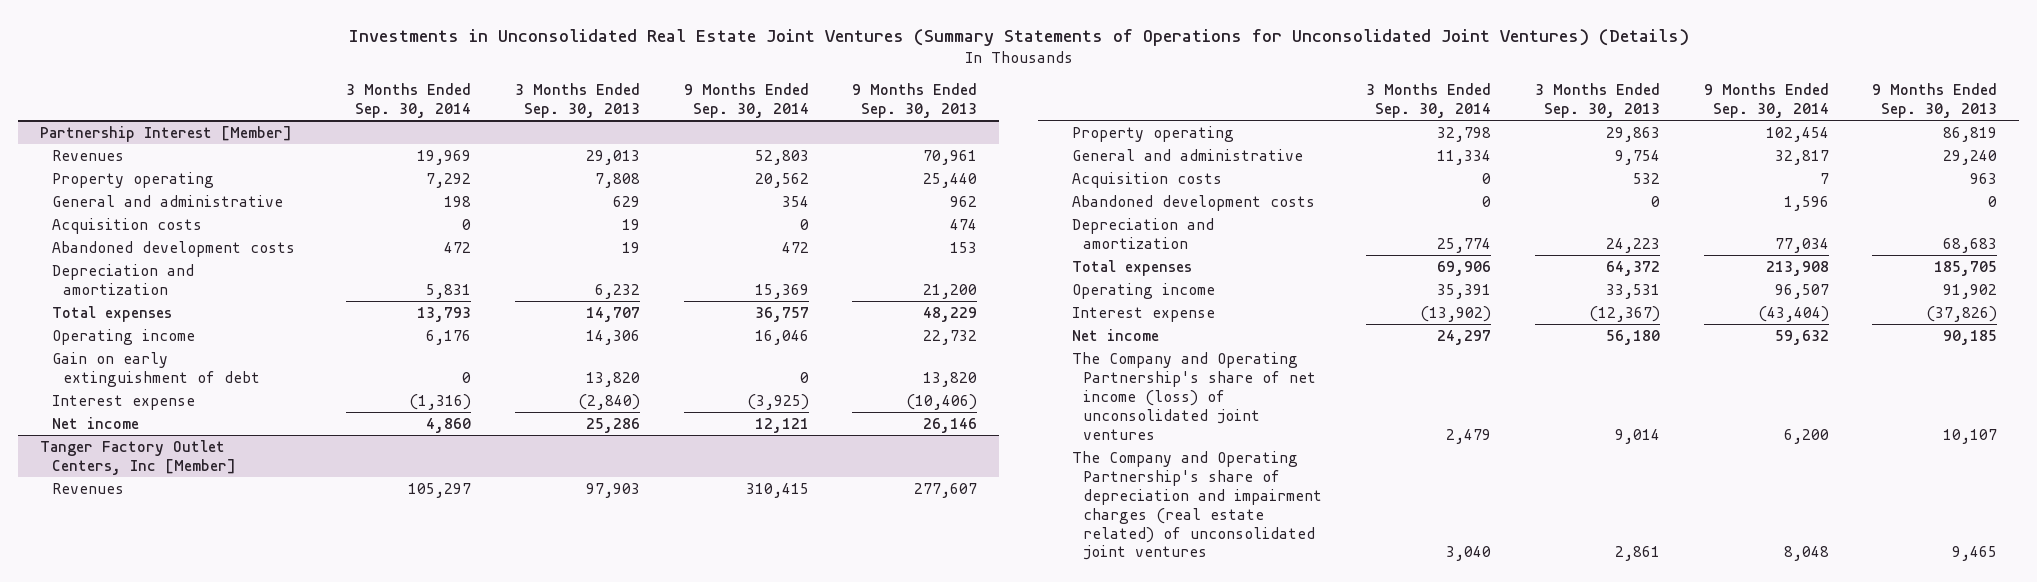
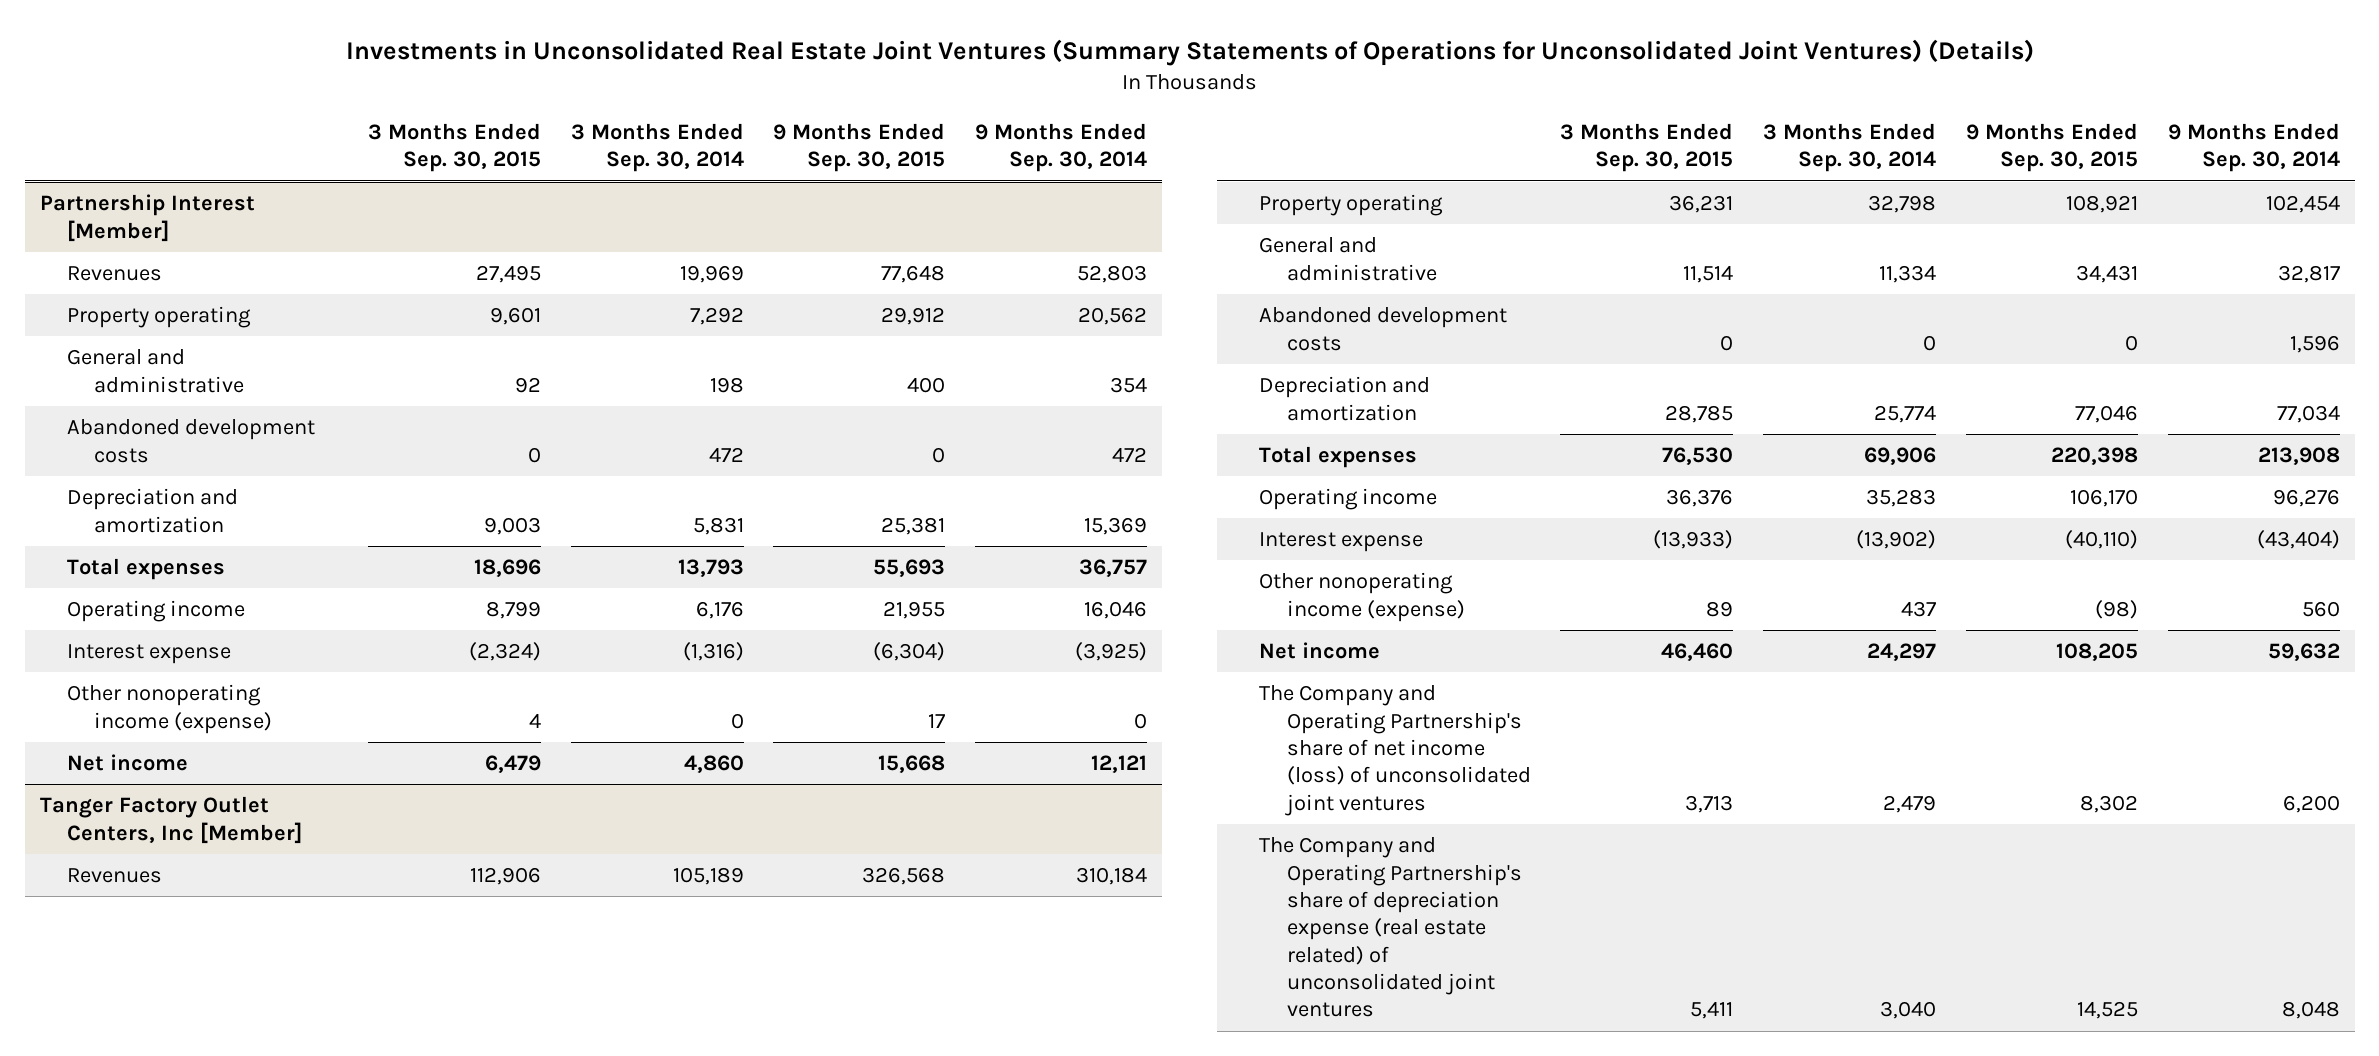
- | 3 Months Ended Sep. 30, 2014 | 3 Months Ended Sep. 30, 2013 | 9 Months Ended Sep. 30, 2014 | 9 Months Ended Sep. 30, 2013
+ | 3 Months Ended Sep. 30, 2015 | 3 Months Ended Sep. 30, 2014 | 9 Months Ended Sep. 30, 2015 | 9 Months Ended Sep. 30, 2014
@ Partnership Interest [Member]
- Acquisition costs | 0 | 19 | 0 | 474
- Gain on early extinguishment of debt | 0 | 13,820 | 0 | 13,820
+ Other nonoperating income (expense) | 4 | 0 | 17 | 0
@ Tanger Factory Outlet Centers, Inc [Member]
- Revenues | 105,297 | 97,903 | 310,415 | 277,607
+ Revenues | 112,906 | 105,189 | 326,568 | 310,184
- Acquisition costs | 0 | 532 | 7 | 963
- Operating income | 35,391 | 33,531 | 96,507 | 91,902
+ Operating income | 36,376 | 35,283 | 106,170 | 96,276
+ Other nonoperating income (expense) | 89 | 437 | (98) | 560
- The Company and Operating Partnership's share of depreciation and impairment charges (real estate related) of unconsolidated joint ventures | 3,040 | 2,861 | 8,048 | 9,465
+ The Company and Operating Partnership's share of depreciation expense (real estate related) of unconsolidated joint ventures | 5,411 | 3,040 | 14,525 | 8,048

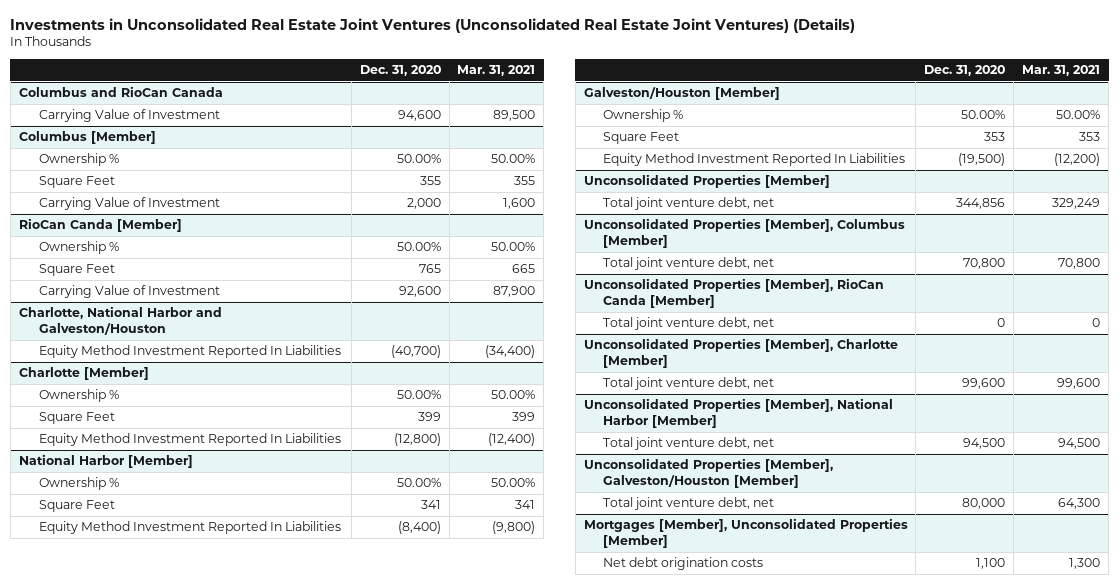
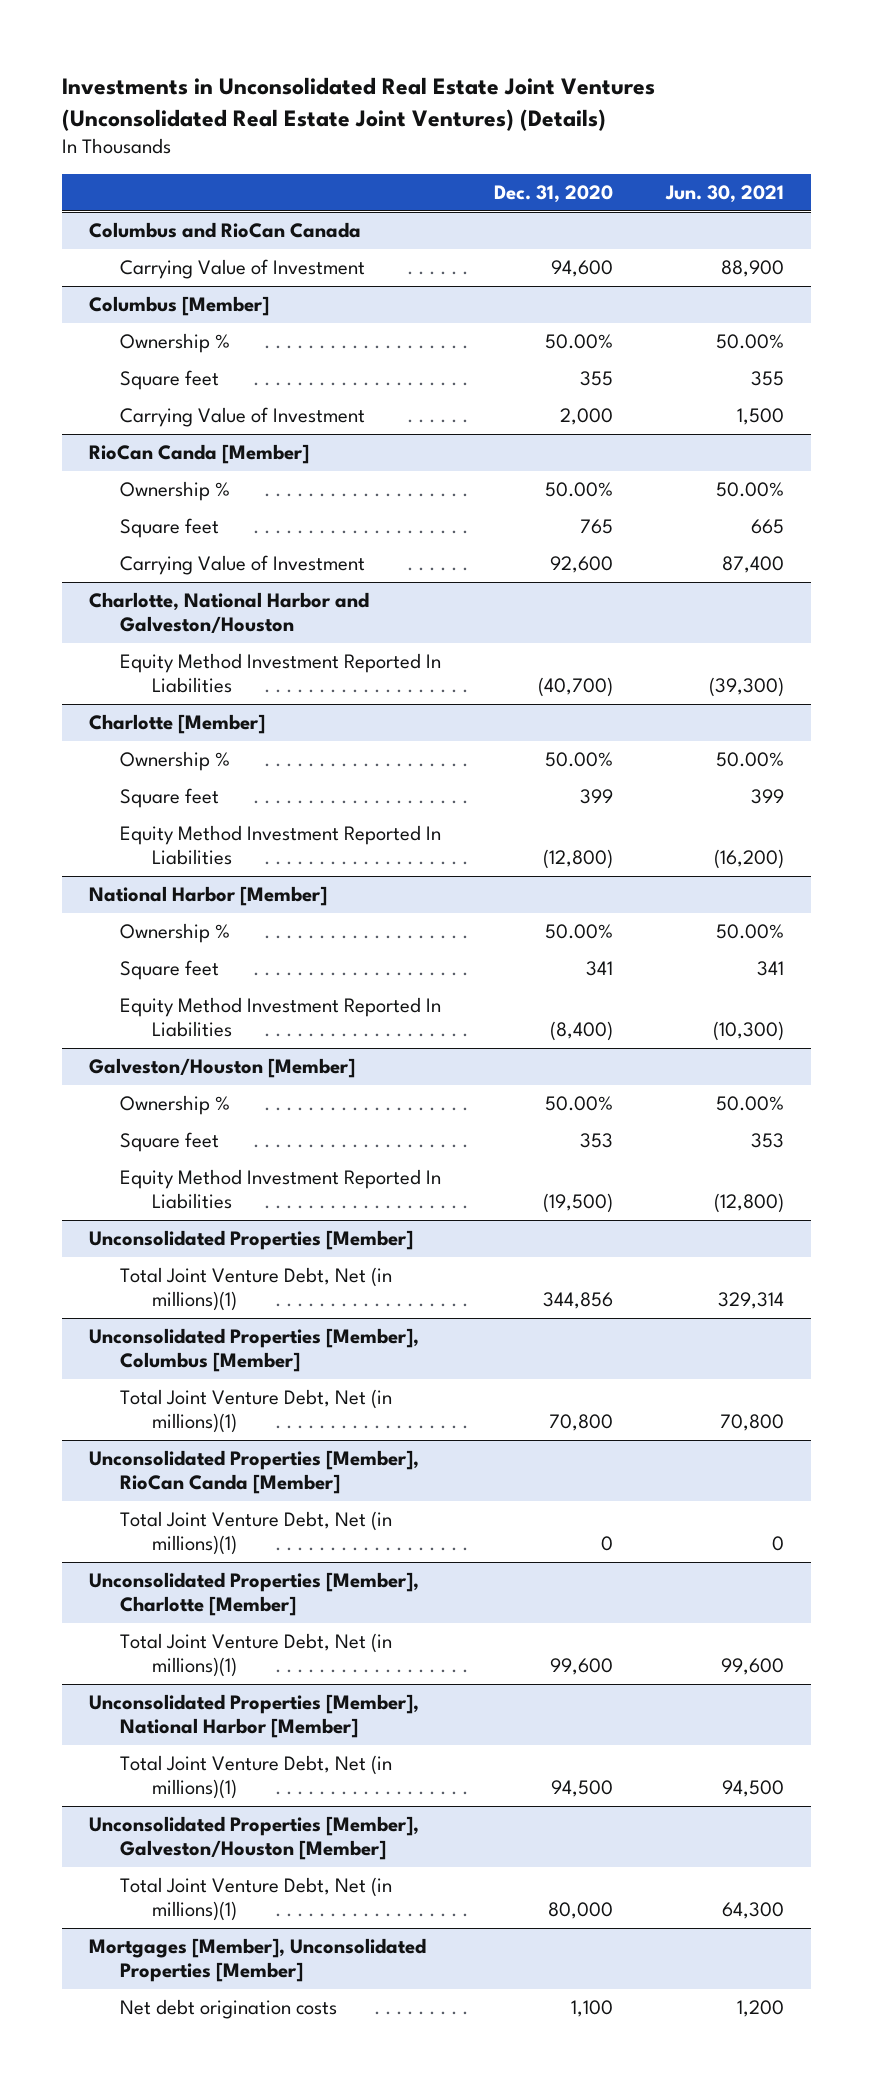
- | Dec. 31, 2020 | Mar. 31, 2021
+ | Dec. 31, 2020 | Jun. 30, 2021
@ Columbus [Member]
- Square Feet | 355 | 355
+ Square feet | 355 | 355
@ RioCan Canda [Member]
- Square Feet | 765 | 665
+ Square feet | 765 | 665
@ Charlotte [Member]
- Square Feet | 399 | 399
+ Square feet | 399 | 399
@ National Harbor [Member]
- Square Feet | 341 | 341
+ Square feet | 341 | 341
@ Galveston/Houston [Member]
- Square Feet | 353 | 353
+ Square feet | 353 | 353
@ Unconsolidated Properties [Member]
- Total joint venture debt, net | 344,856 | 329,249
+ Total Joint Venture Debt, Net (in millions)(1) | 344,856 | 329,314
@ Unconsolidated Properties [Member], Columbus [Member]
- Total joint venture debt, net | 70,800 | 70,800
+ Total Joint Venture Debt, Net (in millions)(1) | 70,800 | 70,800
@ Unconsolidated Properties [Member], RioCan Canda [Member]
- Total joint venture debt, net | 0 | 0
+ Total Joint Venture Debt, Net (in millions)(1) | 0 | 0
@ Unconsolidated Properties [Member], Charlotte [Member]
- Total joint venture debt, net | 99,600 | 99,600
+ Total Joint Venture Debt, Net (in millions)(1) | 99,600 | 99,600
@ Unconsolidated Properties [Member], National Harbor [Member]
- Total joint venture debt, net | 94,500 | 94,500
+ Total Joint Venture Debt, Net (in millions)(1) | 94,500 | 94,500
@ Unconsolidated Properties [Member], Galveston/Houston [Member]
- Total joint venture debt, net | 80,000 | 64,300
+ Total Joint Venture Debt, Net (in millions)(1) | 80,000 | 64,300

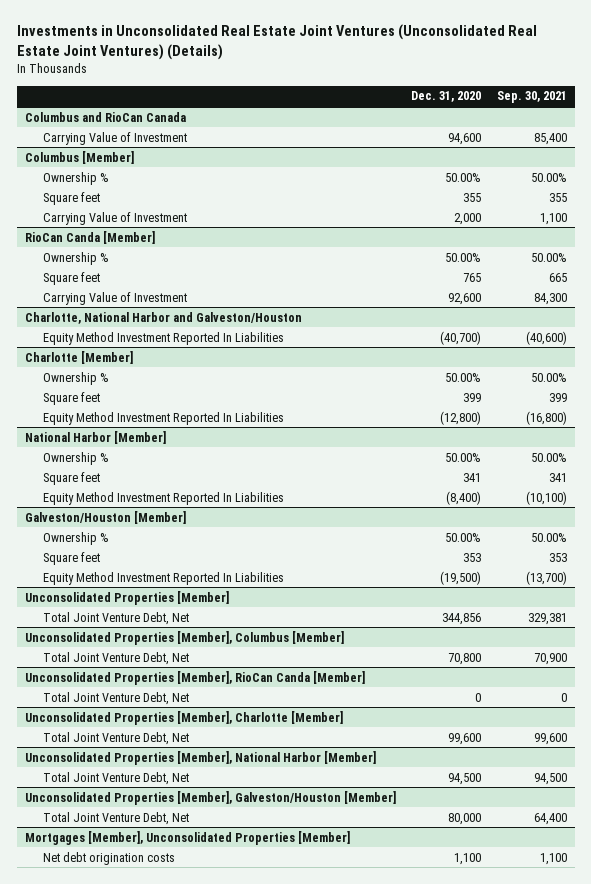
- | Dec. 31, 2020 | Jun. 30, 2021
+ | Dec. 31, 2020 | Sep. 30, 2021
@ Unconsolidated Properties [Member]
- Total Joint Venture Debt, Net (in millions)(1) | 344,856 | 329,314
+ Total Joint Venture Debt, Net | 344,856 | 329,381
@ Unconsolidated Properties [Member], Columbus [Member]
- Total Joint Venture Debt, Net (in millions)(1) | 70,800 | 70,800
+ Total Joint Venture Debt, Net | 70,800 | 70,900
@ Unconsolidated Properties [Member], RioCan Canda [Member]
- Total Joint Venture Debt, Net (in millions)(1) | 0 | 0
+ Total Joint Venture Debt, Net | 0 | 0
@ Unconsolidated Properties [Member], Charlotte [Member]
- Total Joint Venture Debt, Net (in millions)(1) | 99,600 | 99,600
+ Total Joint Venture Debt, Net | 99,600 | 99,600
@ Unconsolidated Properties [Member], National Harbor [Member]
- Total Joint Venture Debt, Net (in millions)(1) | 94,500 | 94,500
+ Total Joint Venture Debt, Net | 94,500 | 94,500
@ Unconsolidated Properties [Member], Galveston/Houston [Member]
- Total Joint Venture Debt, Net (in millions)(1) | 80,000 | 64,300
+ Total Joint Venture Debt, Net | 80,000 | 64,400

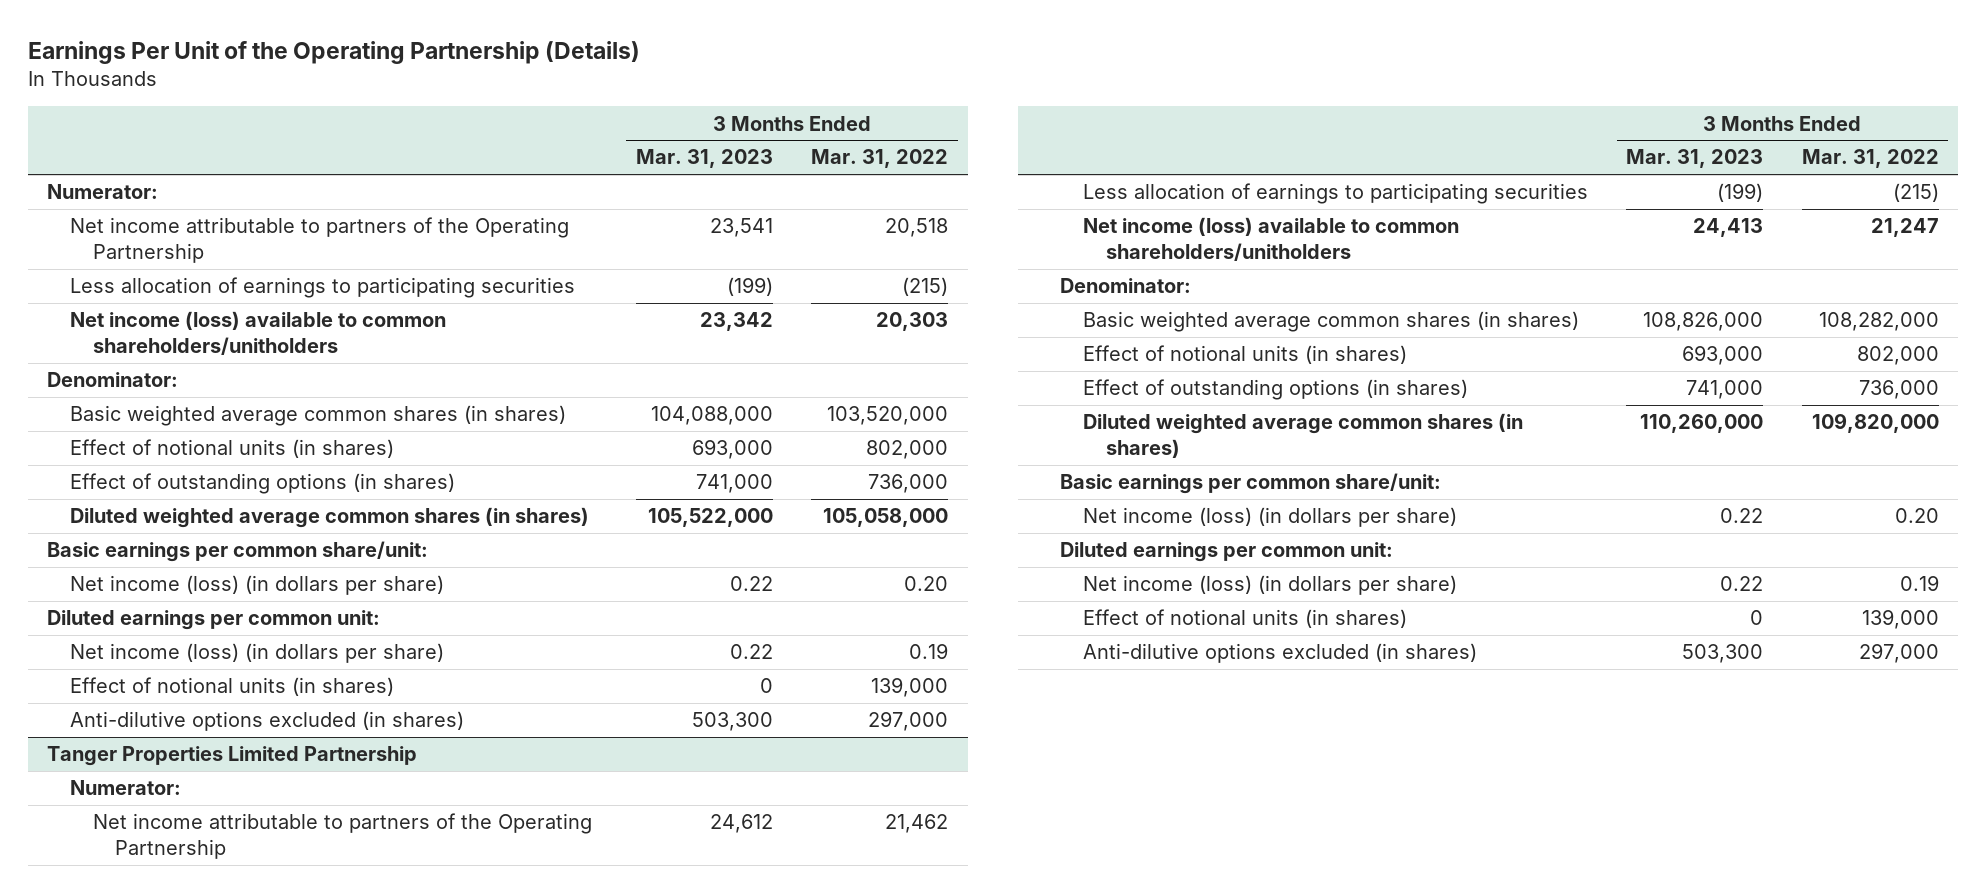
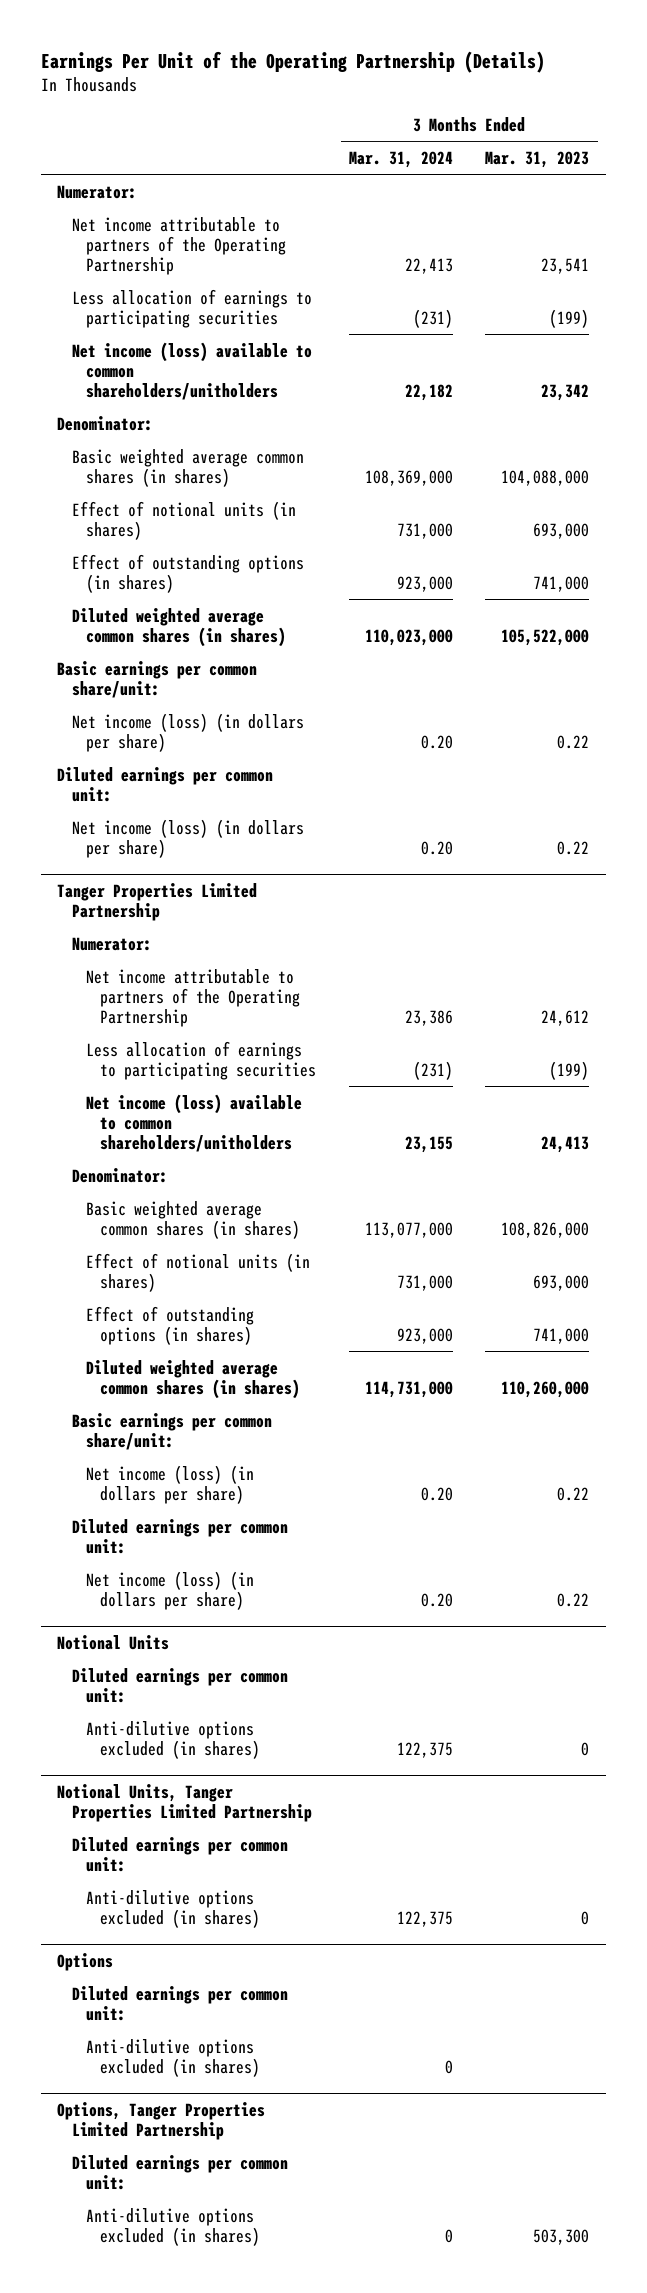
- | 3 Months Ended Mar. 31, 2023 | 3 Months Ended Mar. 31, 2022
+ | 3 Months Ended Mar. 31, 2024 | 3 Months Ended Mar. 31, 2023
- Effect of notional units (in shares) | 0 | 139,000
- Anti-dilutive options excluded (in shares) | 503,300 | 297,000
@ Tanger Properties Limited Partnership
- Effect of notional units (in shares) | 0 | 139,000
+ Notional Units
+ Diluted earnings per common unit:
+ Anti-dilutive options excluded (in shares) | 122,375 | 0
+ Notional Units, Tanger Properties Limited Partnership
+ Diluted earnings per common unit:
+ Anti-dilutive options excluded (in shares) | 122,375 | 0
+ Options
+ Diluted earnings per common unit:
+ Anti-dilutive options excluded (in shares) | 0 |
+ Options, Tanger Properties Limited Partnership
+ Diluted earnings per common unit:

